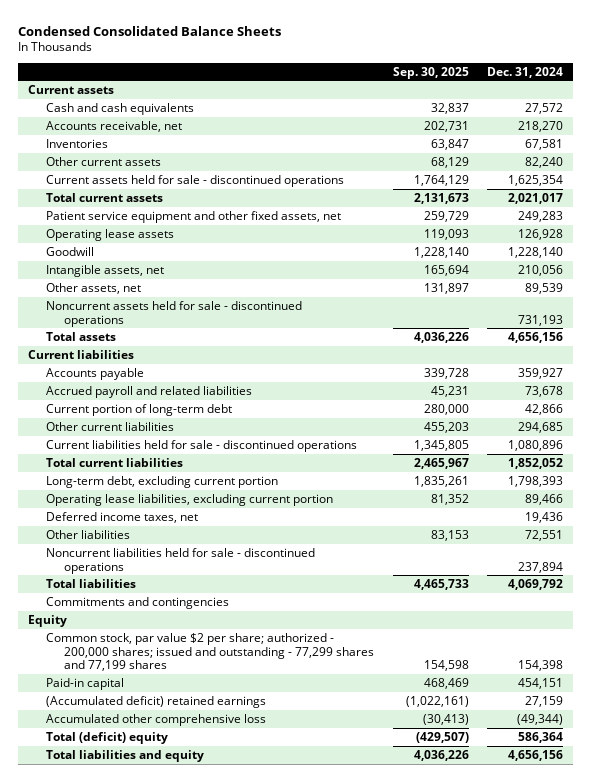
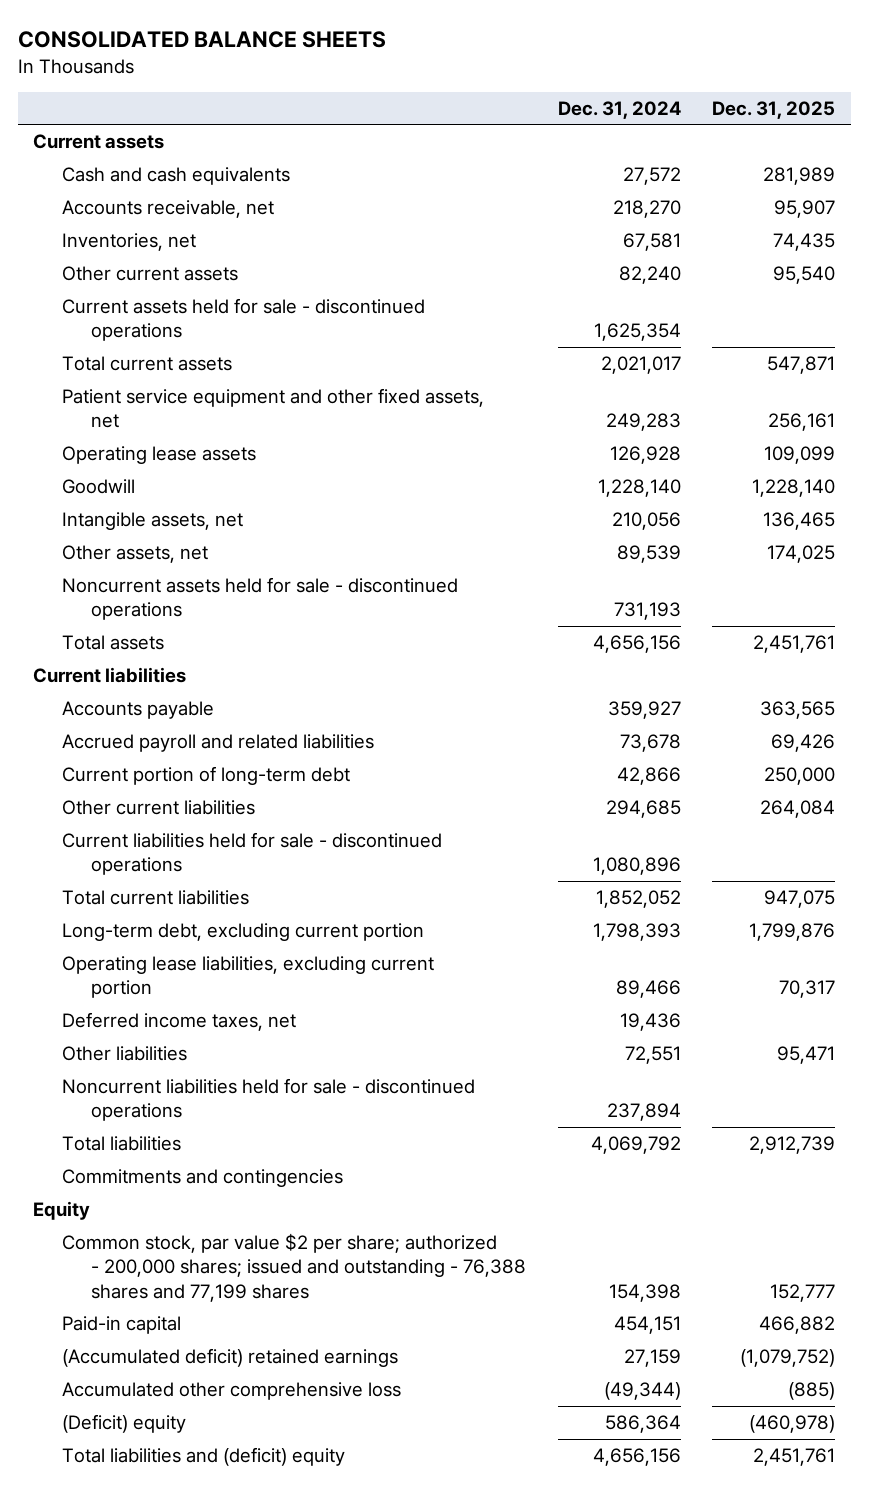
- Condensed Consolidated Balance Sheets
+ CONSOLIDATED BALANCE SHEETS
- | Sep. 30, 2025 | Dec. 31, 2024
+ | Dec. 31, 2024 | Dec. 31, 2025
- Inventories | 63,847 | 67,581
+ Inventories, net | 67,581 | 74,435
- Common stock, par value $2 per share; authorized - 200,000 shares; issued and outstanding - 77,299 shares and 77,199 shares | 154,598 | 154,398
+ Common stock, par value $2 per share; authorized - 200,000 shares; issued and outstanding - 76,388 shares and 77,199 shares | 154,398 | 152,777
- Total (deficit) equity | (429,507) | 586,364
- Total liabilities and equity | 4,036,226 | 4,656,156
+ (Deficit) equity | 586,364 | (460,978)
+ Total liabilities and (deficit) equity | 4,656,156 | 2,451,761

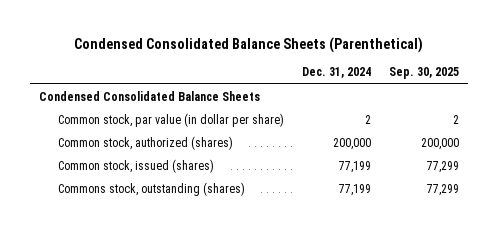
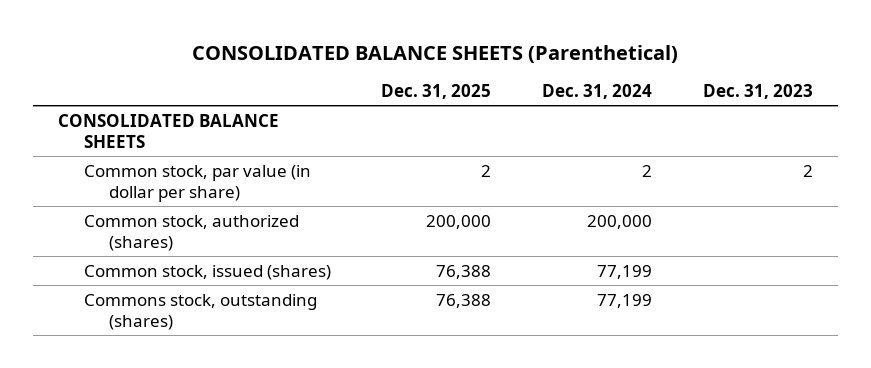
- Condensed Consolidated Balance Sheets (Parenthetical)
+ CONSOLIDATED BALANCE SHEETS (Parenthetical)
- | Dec. 31, 2024 | Sep. 30, 2025
+ | Dec. 31, 2025 | Dec. 31, 2024 | Dec. 31, 2023
- Condensed Consolidated Balance Sheets
+ CONSOLIDATED BALANCE SHEETS

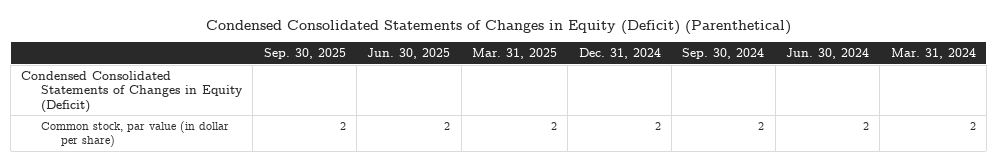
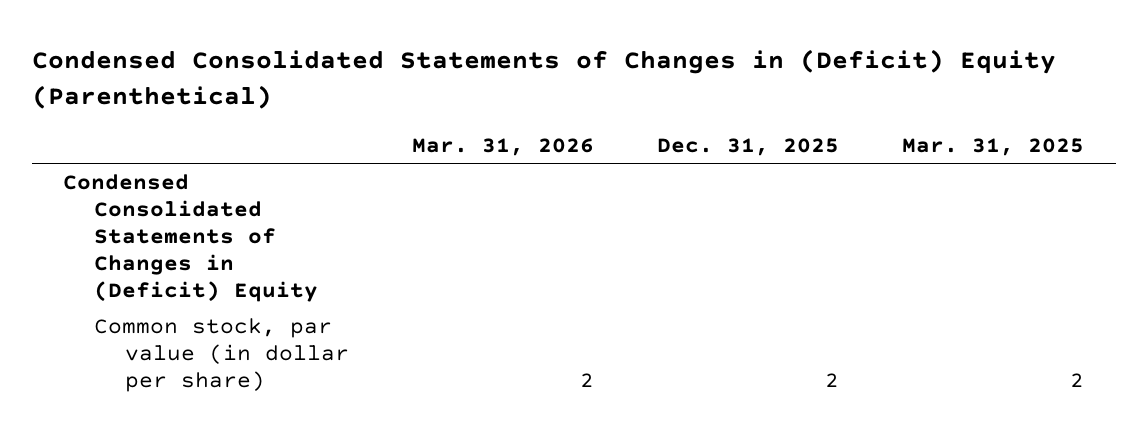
- Condensed Consolidated Statements of Changes in Equity (Deficit) (Parenthetical)
+ Condensed Consolidated Statements of Changes in (Deficit) Equity (Parenthetical)
- | Sep. 30, 2025 | Jun. 30, 2025 | Mar. 31, 2025 | Dec. 31, 2024 | Sep. 30, 2024 | Jun. 30, 2024 | Mar. 31, 2024
+ | Mar. 31, 2026 | Dec. 31, 2025 | Mar. 31, 2025
- Condensed Consolidated Statements of Changes in Equity (Deficit)
+ Condensed Consolidated Statements of Changes in (Deficit) Equity

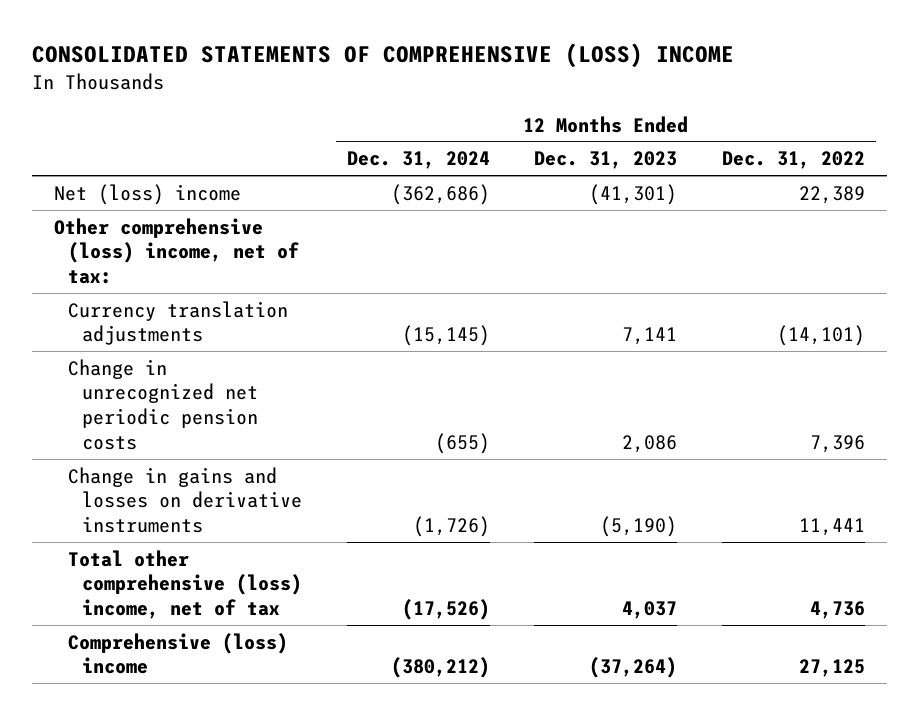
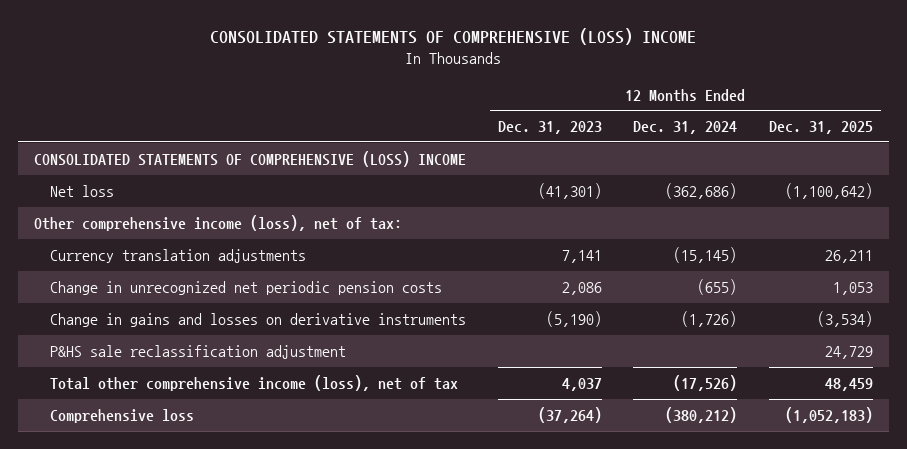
- | 12 Months Ended Dec. 31, 2024 | 12 Months Ended Dec. 31, 2023 | 12 Months Ended Dec. 31, 2022
+ | 12 Months Ended Dec. 31, 2023 | 12 Months Ended Dec. 31, 2024 | 12 Months Ended Dec. 31, 2025
- Net (loss) income | (362,686) | (41,301) | 22,389
- Other comprehensive (loss) income, net of tax:
+ CONSOLIDATED STATEMENTS OF COMPREHENSIVE (LOSS) INCOME
+ Net loss | (41,301) | (362,686) | (1,100,642)
+ Other comprehensive income (loss), net of tax:
- Total other comprehensive (loss) income, net of tax | (17,526) | 4,037 | 4,736
- Comprehensive (loss) income | (380,212) | (37,264) | 27,125
+ P&HS sale reclassification adjustment | | | 24,729
+ Total other comprehensive income (loss), net of tax | 4,037 | (17,526) | 48,459
+ Comprehensive loss | (37,264) | (380,212) | (1,052,183)

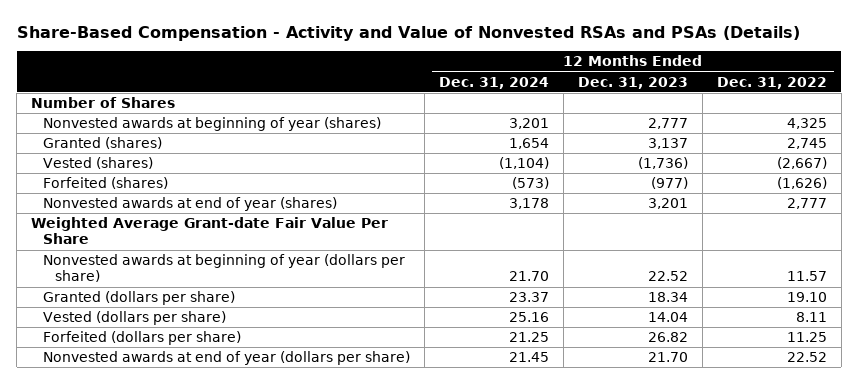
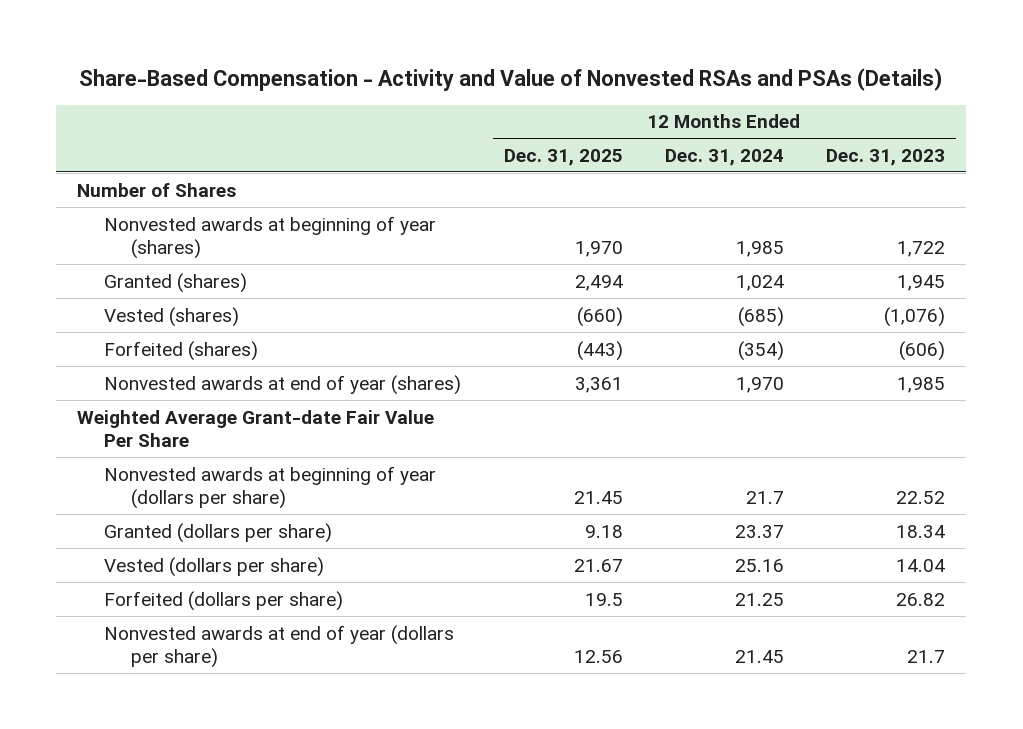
- | 12 Months Ended Dec. 31, 2024 | 12 Months Ended Dec. 31, 2023 | 12 Months Ended Dec. 31, 2022
+ | 12 Months Ended Dec. 31, 2025 | 12 Months Ended Dec. 31, 2024 | 12 Months Ended Dec. 31, 2023
- Nonvested awards at beginning of year (shares) | 3,201 | 2,777 | 4,325
- Granted (shares) | 1,654 | 3,137 | 2,745
- Vested (shares) | (1,104) | (1,736) | (2,667)
- Forfeited (shares) | (573) | (977) | (1,626)
- Nonvested awards at end of year (shares) | 3,178 | 3,201 | 2,777
+ Nonvested awards at beginning of year (shares) | 1,970 | 1,985 | 1,722
+ Granted (shares) | 2,494 | 1,024 | 1,945
+ Vested (shares) | (660) | (685) | (1,076)
+ Forfeited (shares) | (443) | (354) | (606)
+ Nonvested awards at end of year (shares) | 3,361 | 1,970 | 1,985
- Nonvested awards at beginning of year (dollars per share) | 21.70 | 22.52 | 11.57
+ Nonvested awards at beginning of year (dollars per share) | 21.45 | 21.7 | 22.52
- Nonvested awards at end of year (dollars per share) | 21.45 | 21.70 | 22.52
+ Nonvested awards at end of year (dollars per share) | 12.56 | 21.45 | 21.7

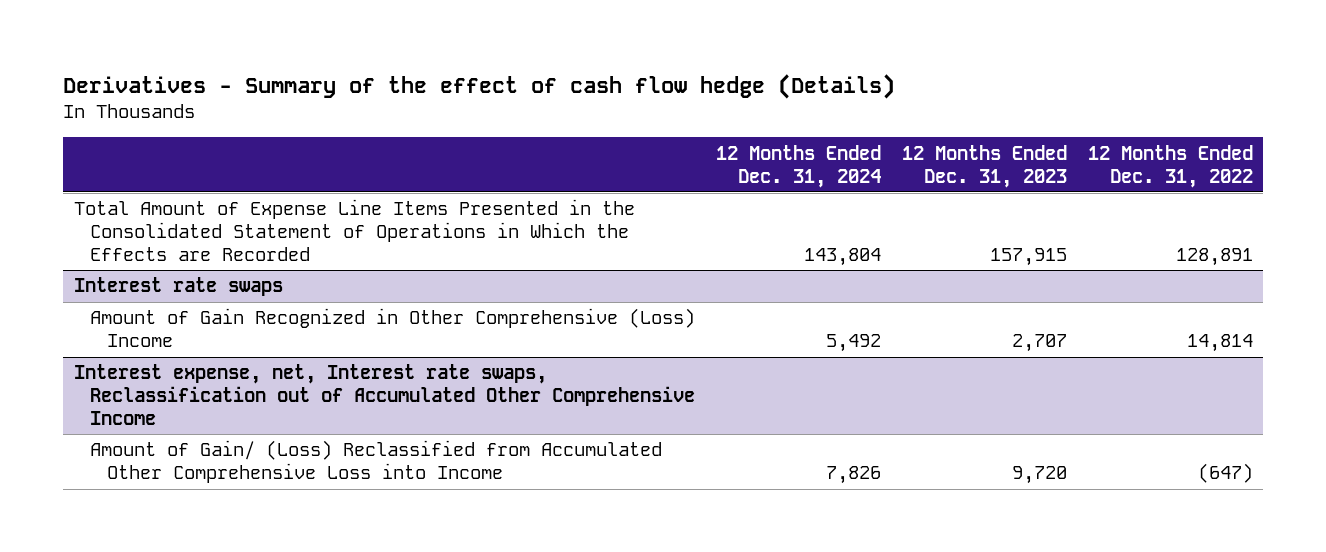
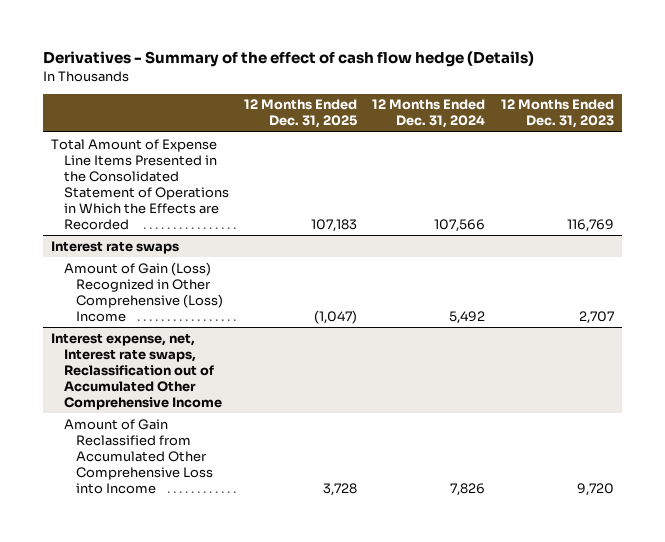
- | 12 Months Ended Dec. 31, 2024 | 12 Months Ended Dec. 31, 2023 | 12 Months Ended Dec. 31, 2022
+ | 12 Months Ended Dec. 31, 2025 | 12 Months Ended Dec. 31, 2024 | 12 Months Ended Dec. 31, 2023
- Total Amount of Expense Line Items Presented in the Consolidated Statement of Operations in Which the Effects are Recorded | 143,804 | 157,915 | 128,891
+ Total Amount of Expense Line Items Presented in the Consolidated Statement of Operations in Which the Effects are Recorded | 107,183 | 107,566 | 116,769
@ Interest rate swaps
- Amount of Gain Recognized in Other Comprehensive (Loss) Income | 5,492 | 2,707 | 14,814
+ Amount of Gain (Loss) Recognized in Other Comprehensive (Loss) Income | (1,047) | 5,492 | 2,707
@ Interest expense, net, Interest rate swaps, Reclassification out of Accumulated Other Comprehensive Income
- Amount of Gain/ (Loss) Reclassified from Accumulated Other Comprehensive Loss into Income | 7,826 | 9,720 | (647)
+ Amount of Gain Reclassified from Accumulated Other Comprehensive Loss into Income | 3,728 | 7,826 | 9,720

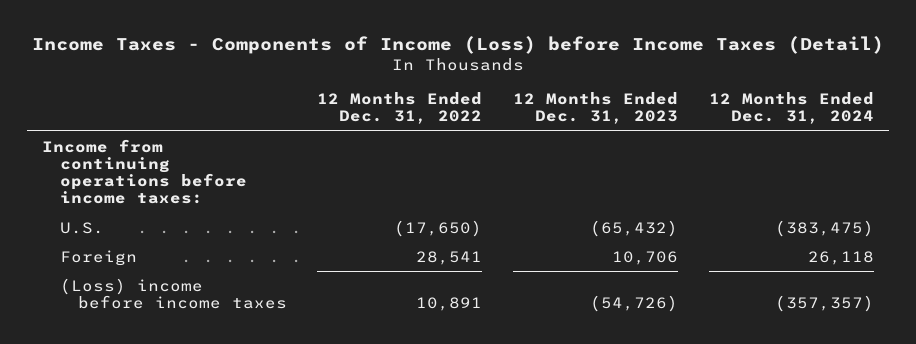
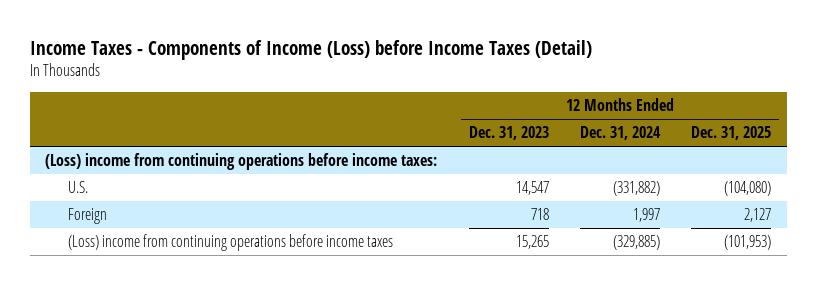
- | 12 Months Ended Dec. 31, 2022 | 12 Months Ended Dec. 31, 2023 | 12 Months Ended Dec. 31, 2024
+ | 12 Months Ended Dec. 31, 2023 | 12 Months Ended Dec. 31, 2024 | 12 Months Ended Dec. 31, 2025
- Income from continuing operations before income taxes:
- U.S. | (17,650) | (65,432) | (383,475)
- Foreign | 28,541 | 10,706 | 26,118
- (Loss) income before income taxes | 10,891 | (54,726) | (357,357)
+ (Loss) income from continuing operations before income taxes:
+ U.S. | 14,547 | (331,882) | (104,080)
+ Foreign | 718 | 1,997 | 2,127
+ (Loss) income from continuing operations before income taxes | 15,265 | (329,885) | (101,953)

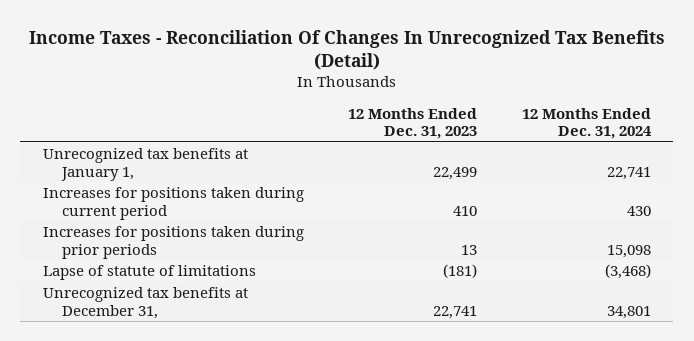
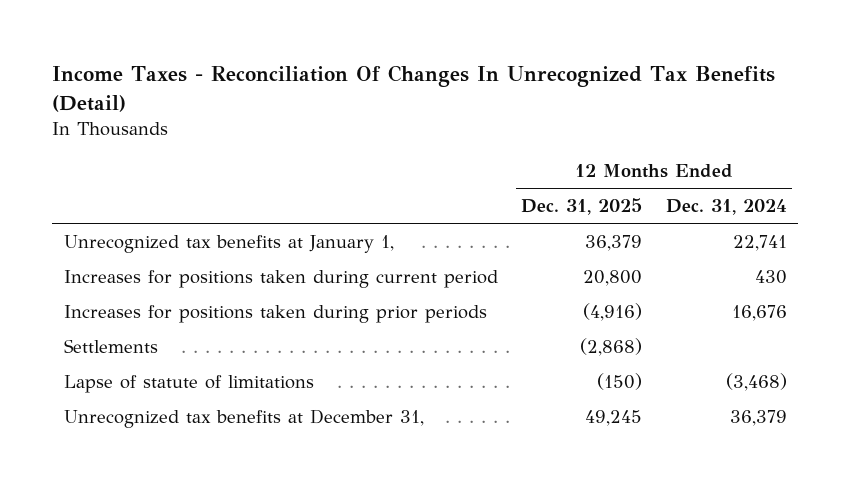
- | 12 Months Ended Dec. 31, 2023 | 12 Months Ended Dec. 31, 2024
+ | 12 Months Ended Dec. 31, 2025 | 12 Months Ended Dec. 31, 2024
- Increases for positions taken during prior periods | 13 | 15,098
+ Increases for positions taken during prior periods | (4,916) | 16,676
+ Settlements | (2,868) |
- Unrecognized tax benefits at December 31, | 22,741 | 34,801
+ Unrecognized tax benefits at December 31, | 49,245 | 36,379

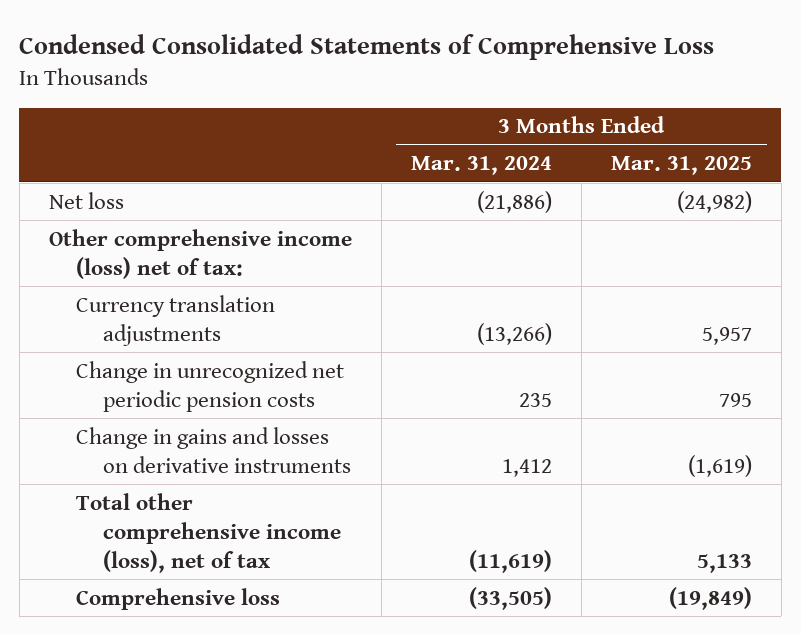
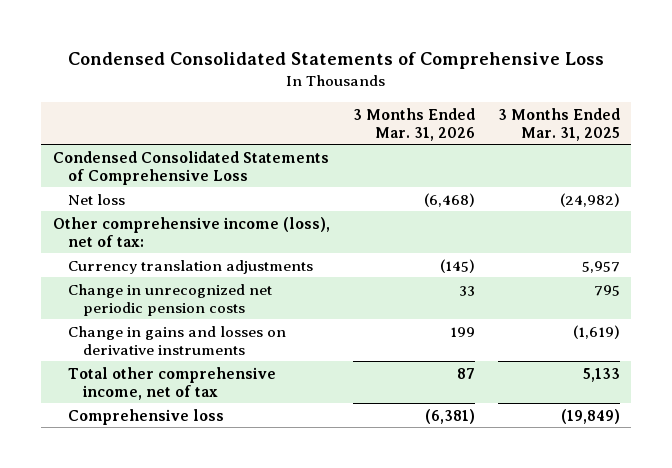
- | 3 Months Ended Mar. 31, 2024 | 3 Months Ended Mar. 31, 2025
+ | 3 Months Ended Mar. 31, 2026 | 3 Months Ended Mar. 31, 2025
+ Condensed Consolidated Statements of Comprehensive Loss
- Other comprehensive income (loss) net of tax:
+ Other comprehensive income (loss), net of tax:
- Total other comprehensive income (loss), net of tax | (11,619) | 5,133
+ Total other comprehensive income, net of tax | 87 | 5,133

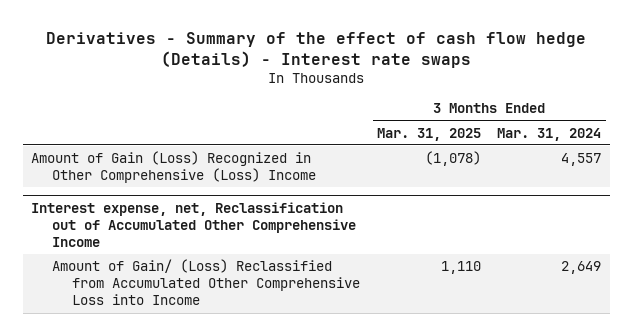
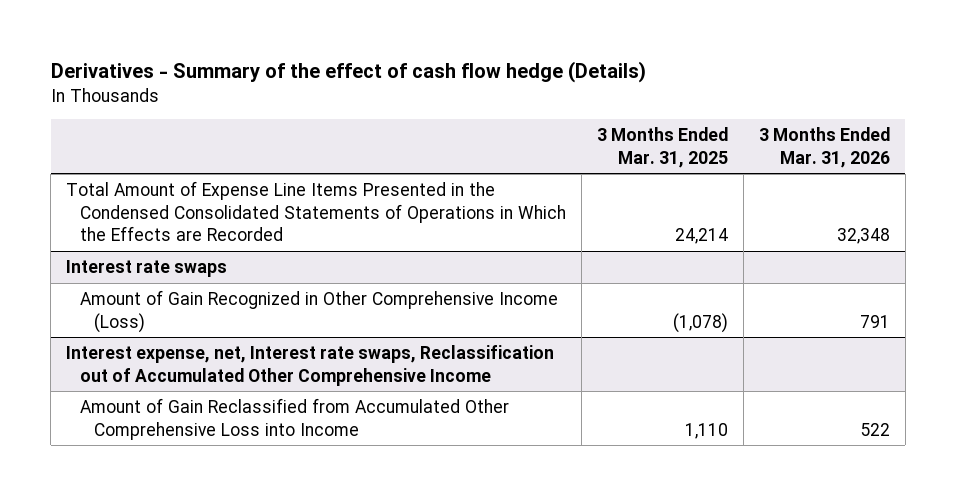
- Derivatives - Summary of the effect of cash flow hedge (Details) - Interest rate swaps
+ Derivatives - Summary of the effect of cash flow hedge (Details)
- | 3 Months Ended Mar. 31, 2025 | 3 Months Ended Mar. 31, 2024
+ | 3 Months Ended Mar. 31, 2025 | 3 Months Ended Mar. 31, 2026
- Amount of Gain (Loss) Recognized in Other Comprehensive (Loss) Income | (1,078) | 4,557
- Interest expense, net, Reclassification out of Accumulated Other Comprehensive Income
- Amount of Gain/ (Loss) Reclassified from Accumulated Other Comprehensive Loss into Income | 1,110 | 2,649
+ Total Amount of Expense Line Items Presented in the Condensed Consolidated Statements of Operations in Which the Effects are Recorded | 24,214 | 32,348
+ Interest rate swaps
+ Amount of Gain Recognized in Other Comprehensive Income (Loss) | (1,078) | 791
+ Interest expense, net, Interest rate swaps, Reclassification out of Accumulated Other Comprehensive Income
+ Amount of Gain Reclassified from Accumulated Other Comprehensive Loss into Income | 1,110 | 522

